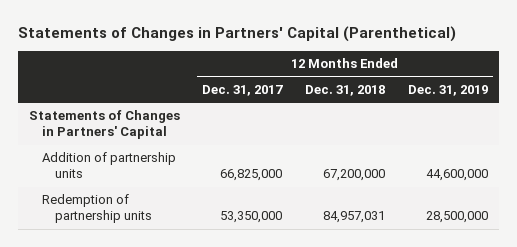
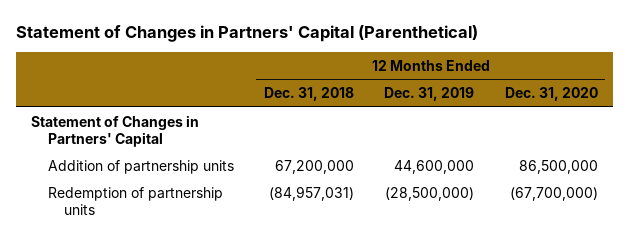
- Statements of Changes in Partners' Capital (Parenthetical)
+ Statement of Changes in Partners' Capital (Parenthetical)
- | 12 Months Ended Dec. 31, 2017 | 12 Months Ended Dec. 31, 2018 | 12 Months Ended Dec. 31, 2019
+ | 12 Months Ended Dec. 31, 2018 | 12 Months Ended Dec. 31, 2019 | 12 Months Ended Dec. 31, 2020
- Statements of Changes in Partners' Capital
+ Statement of Changes in Partners' Capital
- Redemption of partnership units | 53,350,000 | 84,957,031 | 28,500,000
+ Redemption of partnership units | (84,957,031) | (28,500,000) | (67,700,000)

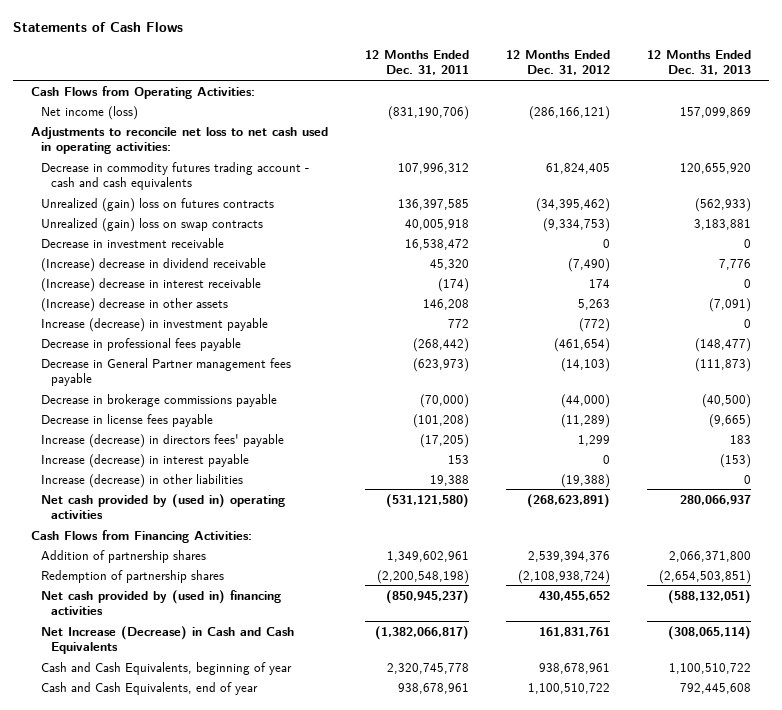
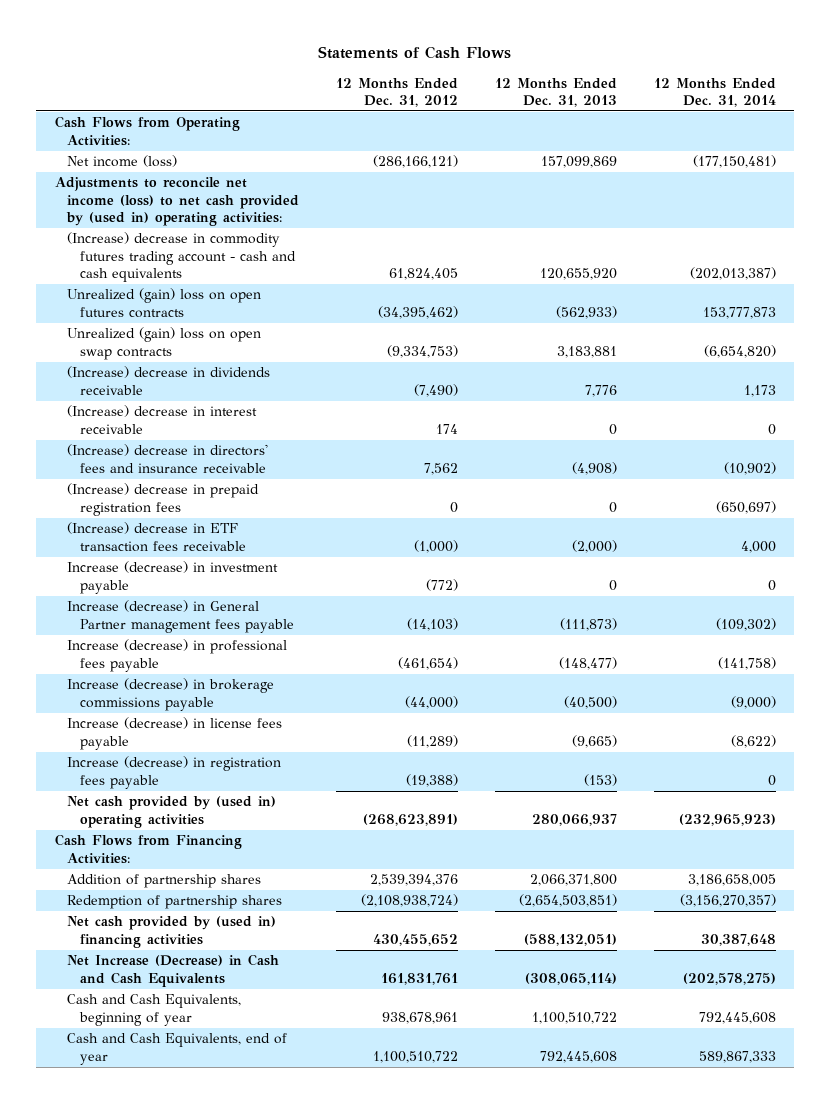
- | 12 Months Ended Dec. 31, 2011 | 12 Months Ended Dec. 31, 2012 | 12 Months Ended Dec. 31, 2013
+ | 12 Months Ended Dec. 31, 2012 | 12 Months Ended Dec. 31, 2013 | 12 Months Ended Dec. 31, 2014
- Adjustments to reconcile net loss to net cash used in operating activities:
- Decrease in commodity futures trading account - cash and cash equivalents | 107,996,312 | 61,824,405 | 120,655,920
- Unrealized (gain) loss on futures contracts | 136,397,585 | (34,395,462) | (562,933)
- Unrealized (gain) loss on swap contracts | 40,005,918 | (9,334,753) | 3,183,881
- Decrease in investment receivable | 16,538,472 | 0 | 0
- (Increase) decrease in dividend receivable | 45,320 | (7,490) | 7,776
+ Adjustments to reconcile net income (loss) to net cash provided by (used in) operating activities:
+ (Increase) decrease in commodity futures trading account - cash and cash equivalents | 61,824,405 | 120,655,920 | (202,013,387)
+ Unrealized (gain) loss on open futures contracts | (34,395,462) | (562,933) | 153,777,873
+ Unrealized (gain) loss on open swap contracts | (9,334,753) | 3,183,881 | (6,654,820)
+ (Increase) decrease in dividends receivable | (7,490) | 7,776 | 1,173
- (Increase) decrease in other assets | 146,208 | 5,263 | (7,091)
+ (Increase) decrease in directors' fees and insurance receivable | 7,562 | (4,908) | (10,902)
+ (Increase) decrease in prepaid registration fees | 0 | 0 | (650,697)
+ (Increase) decrease in ETF transaction fees receivable | (1,000) | (2,000) | 4,000
- Decrease in professional fees payable | (268,442) | (461,654) | (148,477)
- Decrease in General Partner management fees payable | (623,973) | (14,103) | (111,873)
- Decrease in brokerage commissions payable | (70,000) | (44,000) | (40,500)
- Decrease in license fees payable | (101,208) | (11,289) | (9,665)
- Increase (decrease) in directors fees' payable | (17,205) | 1,299 | 183
- Increase (decrease) in interest payable | 153 | 0 | (153)
- Increase (decrease) in other liabilities | 19,388 | (19,388) | 0
+ Increase (decrease) in General Partner management fees payable | (14,103) | (111,873) | (109,302)
+ Increase (decrease) in professional fees payable | (461,654) | (148,477) | (141,758)
+ Increase (decrease) in brokerage commissions payable | (44,000) | (40,500) | (9,000)
+ Increase (decrease) in license fees payable | (11,289) | (9,665) | (8,622)
+ Increase (decrease) in registration fees payable | (19,388) | (153) | 0

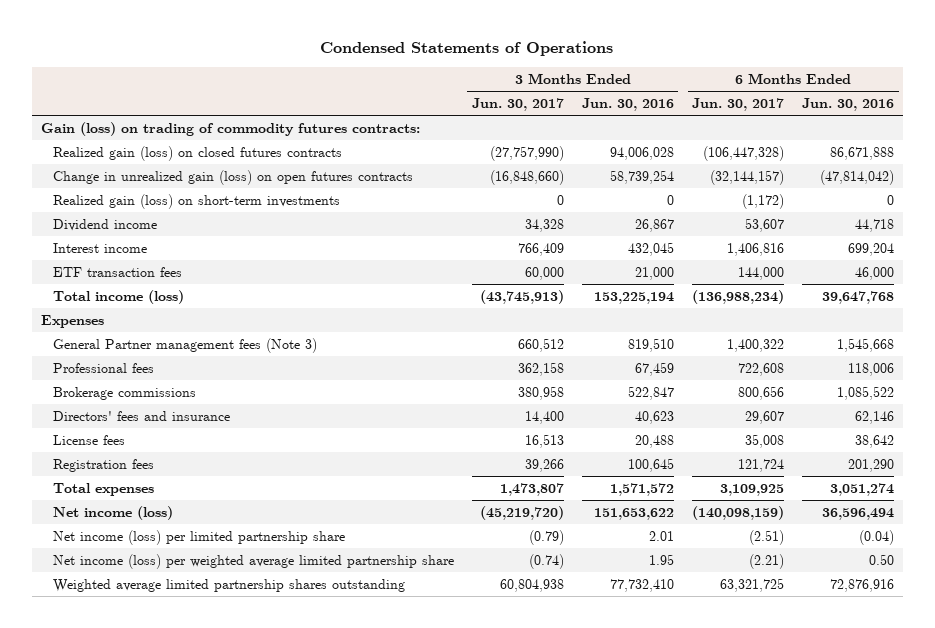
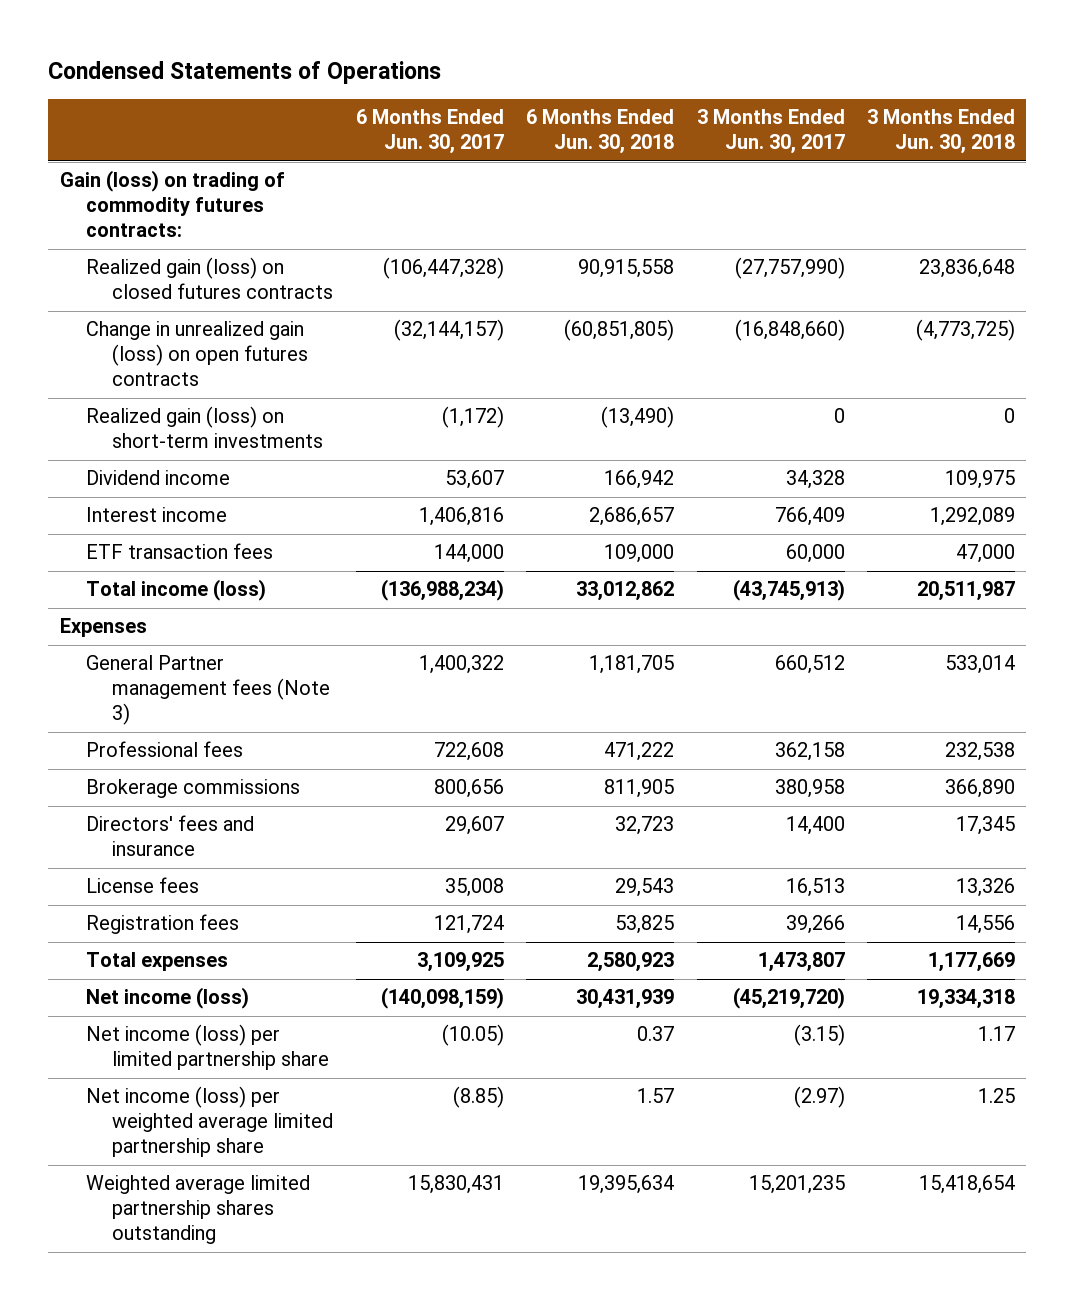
- | 3 Months Ended Jun. 30, 2017 | 3 Months Ended Jun. 30, 2016 | 6 Months Ended Jun. 30, 2017 | 6 Months Ended Jun. 30, 2016
+ | 6 Months Ended Jun. 30, 2017 | 6 Months Ended Jun. 30, 2018 | 3 Months Ended Jun. 30, 2017 | 3 Months Ended Jun. 30, 2018
- Net income (loss) per limited partnership share | (0.79) | 2.01 | (2.51) | (0.04)
- Net income (loss) per weighted average limited partnership share | (0.74) | 1.95 | (2.21) | 0.50
- Weighted average limited partnership shares outstanding | 60,804,938 | 77,732,410 | 63,321,725 | 72,876,916
+ Net income (loss) per limited partnership share | (10.05) | 0.37 | (3.15) | 1.17
+ Net income (loss) per weighted average limited partnership share | (8.85) | 1.57 | (2.97) | 1.25
+ Weighted average limited partnership shares outstanding | 15,830,431 | 19,395,634 | 15,201,235 | 15,418,654

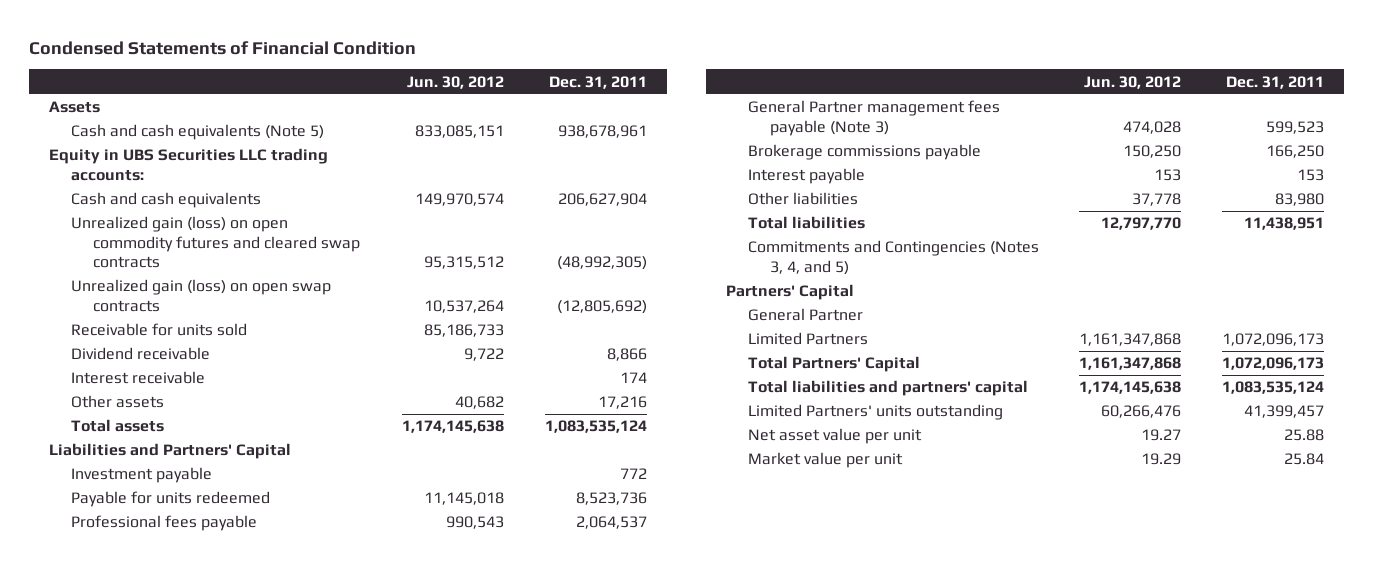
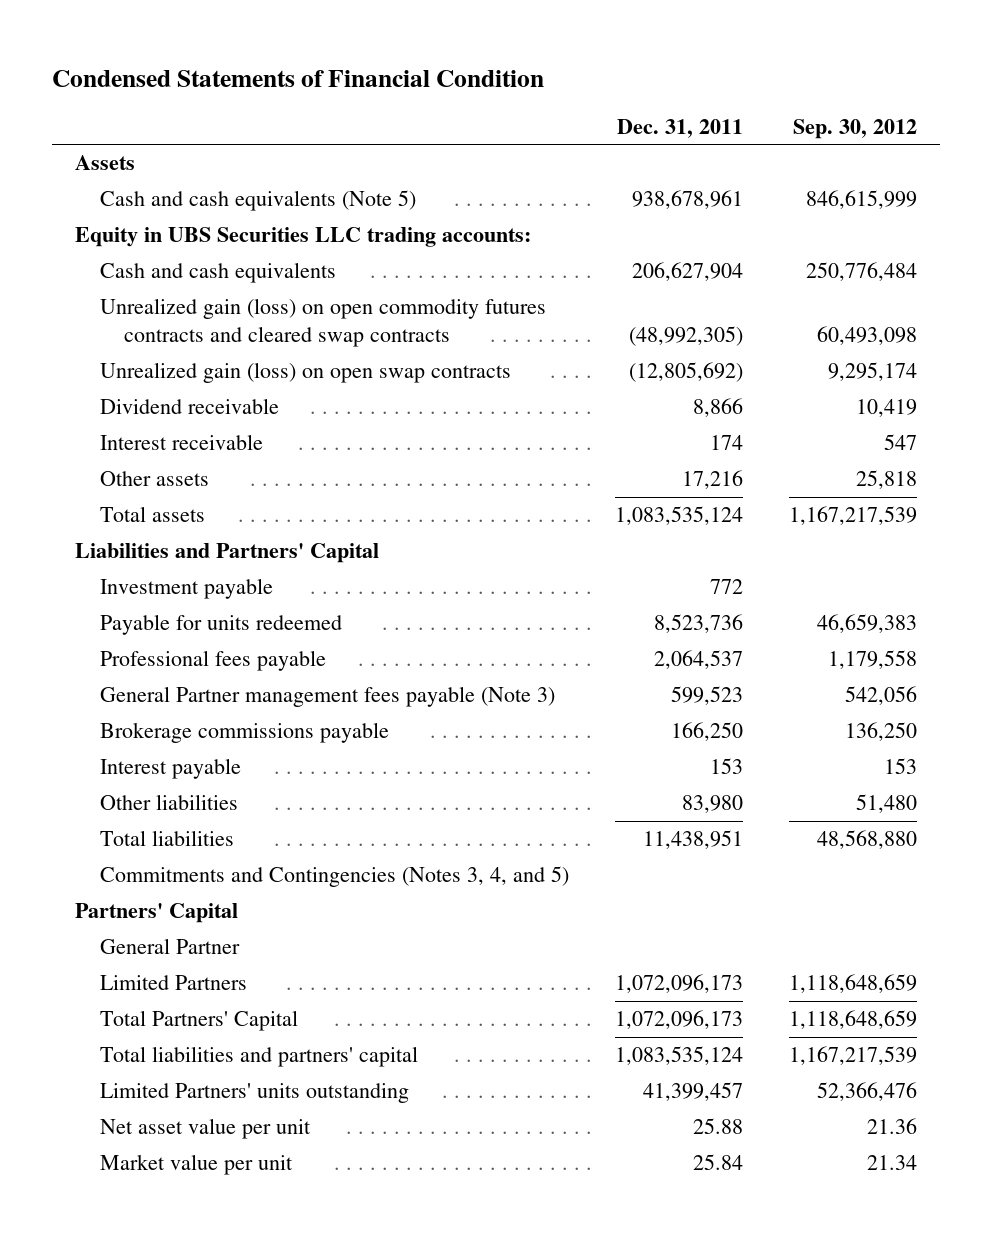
- | Jun. 30, 2012 | Dec. 31, 2011
+ | Dec. 31, 2011 | Sep. 30, 2012
- Unrealized gain (loss) on open commodity futures and cleared swap contracts | 95,315,512 | (48,992,305)
+ Unrealized gain (loss) on open commodity futures contracts and cleared swap contracts | (48,992,305) | 60,493,098
- Receivable for units sold | 85,186,733 |

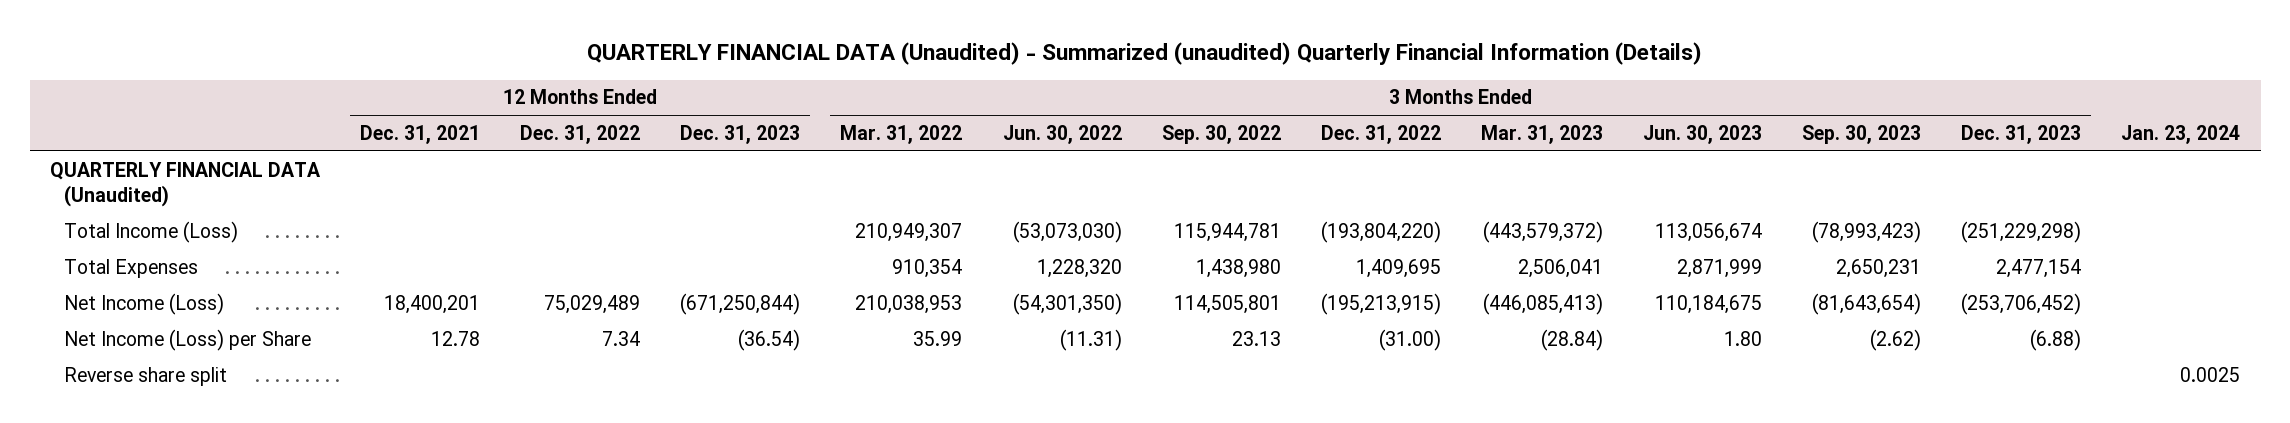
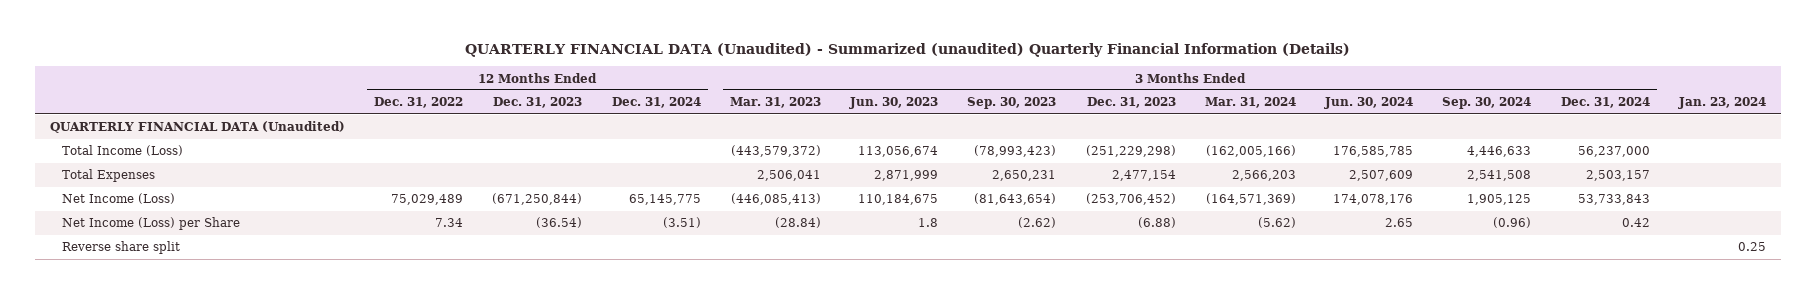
- | 12 Months Ended Dec. 31, 2021 | 12 Months Ended Dec. 31, 2022 | 12 Months Ended Dec. 31, 2023 | 3 Months Ended Mar. 31, 2022 | 3 Months Ended Jun. 30, 2022 | 3 Months Ended Sep. 30, 2022 | 3 Months Ended Dec. 31, 2022 | 3 Months Ended Mar. 31, 2023 | 3 Months Ended Jun. 30, 2023 | 3 Months Ended Sep. 30, 2023 | 3 Months Ended Dec. 31, 2023 | Jan. 23, 2024
+ | 12 Months Ended Dec. 31, 2022 | 12 Months Ended Dec. 31, 2023 | 12 Months Ended Dec. 31, 2024 | 3 Months Ended Mar. 31, 2023 | 3 Months Ended Jun. 30, 2023 | 3 Months Ended Sep. 30, 2023 | 3 Months Ended Dec. 31, 2023 | 3 Months Ended Mar. 31, 2024 | 3 Months Ended Jun. 30, 2024 | 3 Months Ended Sep. 30, 2024 | 3 Months Ended Dec. 31, 2024 | Jan. 23, 2024
- Net Income (Loss) per Share | 12.78 | 7.34 | (36.54) | 35.99 | (11.31) | 23.13 | (31.00) | (28.84) | 1.80 | (2.62) | (6.88) |
- Reverse share split | | | | | | | | | | | | 0.0025
+ Net Income (Loss) per Share | 7.34 | (36.54) | (3.51) | (28.84) | 1.8 | (2.62) | (6.88) | (5.62) | 2.65 | (0.96) | 0.42 |
+ Reverse share split | | | | | | | | | | | | 0.25

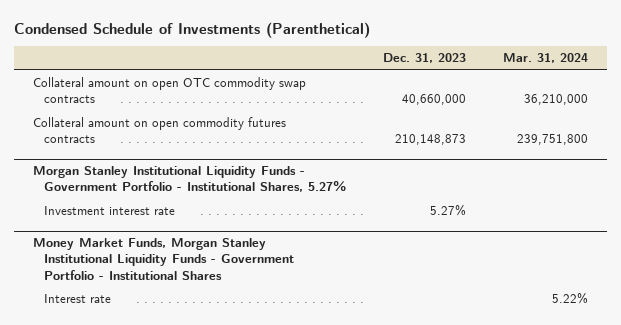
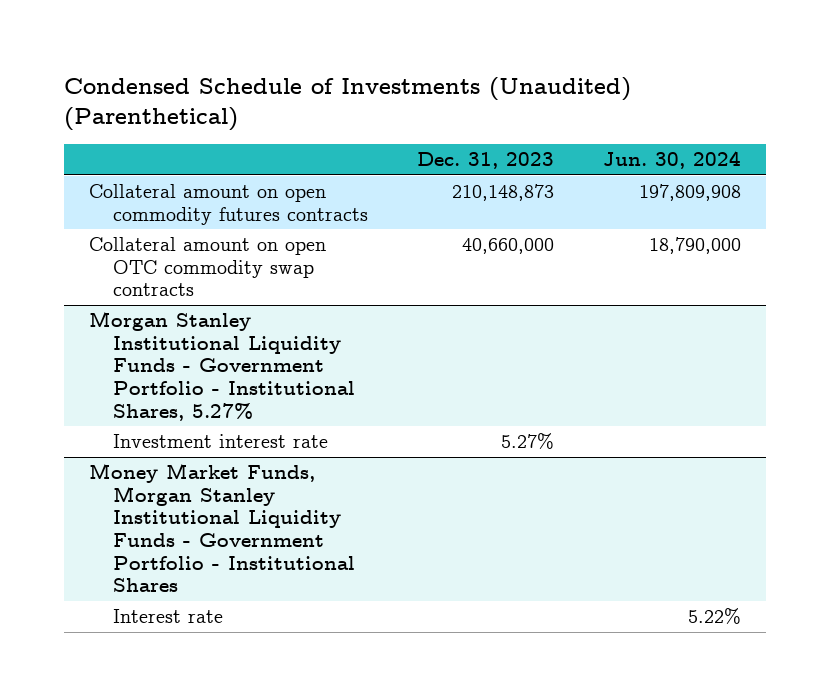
- Condensed Schedule of Investments (Parenthetical)
+ Condensed Schedule of Investments (Unaudited) (Parenthetical)
- | Dec. 31, 2023 | Mar. 31, 2024
+ | Dec. 31, 2023 | Jun. 30, 2024
moved down: Collateral amount on open OTC commodity swap contracts | 40,660,000 | 18,790,000

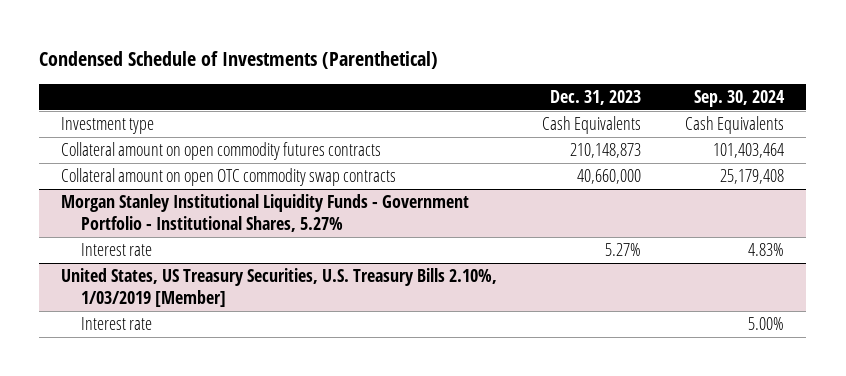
- Condensed Schedule of Investments (Unaudited) (Parenthetical)
+ Condensed Schedule of Investments (Parenthetical)
- | Dec. 31, 2023 | Jun. 30, 2024
+ | Dec. 31, 2023 | Sep. 30, 2024
+ Investment type | Cash Equivalents | Cash Equivalents
@ Morgan Stanley Institutional Liquidity Funds - Government Portfolio - Institutional Shares, 5.27%
- Investment interest rate | 5.27% |
- Money Market Funds, Morgan Stanley Institutional Liquidity Funds - Government Portfolio - Institutional Shares
@ Morgan Stanley Institutional Liquidity Funds - Government Portfolio - Institutional Shares, 5.27%
+ Interest rate | 5.27% | 4.83%
+ United States, US Treasury Securities, U.S. Treasury Bills 2.10%, 1/03/2019 [Member]

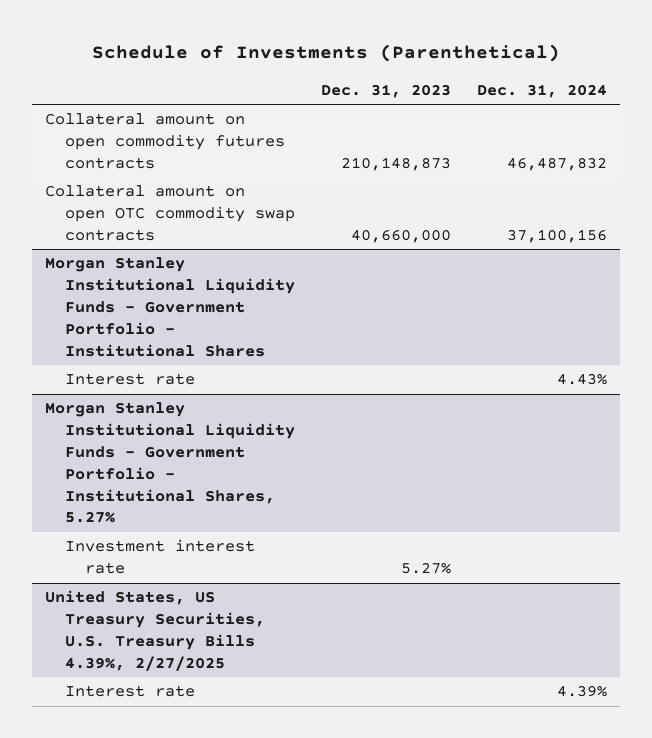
- Condensed Schedule of Investments (Parenthetical)
+ Schedule of Investments (Parenthetical)
- | Dec. 31, 2023 | Sep. 30, 2024
+ | Dec. 31, 2023 | Dec. 31, 2024
- Investment type | Cash Equivalents | Cash Equivalents
+ Morgan Stanley Institutional Liquidity Funds - Government Portfolio - Institutional Shares
+ Interest rate | | 4.43%
@ Morgan Stanley Institutional Liquidity Funds - Government Portfolio - Institutional Shares, 5.27%
- Interest rate | 5.27% | 4.83%
- United States, US Treasury Securities, U.S. Treasury Bills 2.10%, 1/03/2019 [Member]
@ Morgan Stanley Institutional Liquidity Funds - Government Portfolio - Institutional Shares, 5.27%
+ Investment interest rate | 5.27% |
+ United States, US Treasury Securities, U.S. Treasury Bills 4.39%, 2/27/2025

